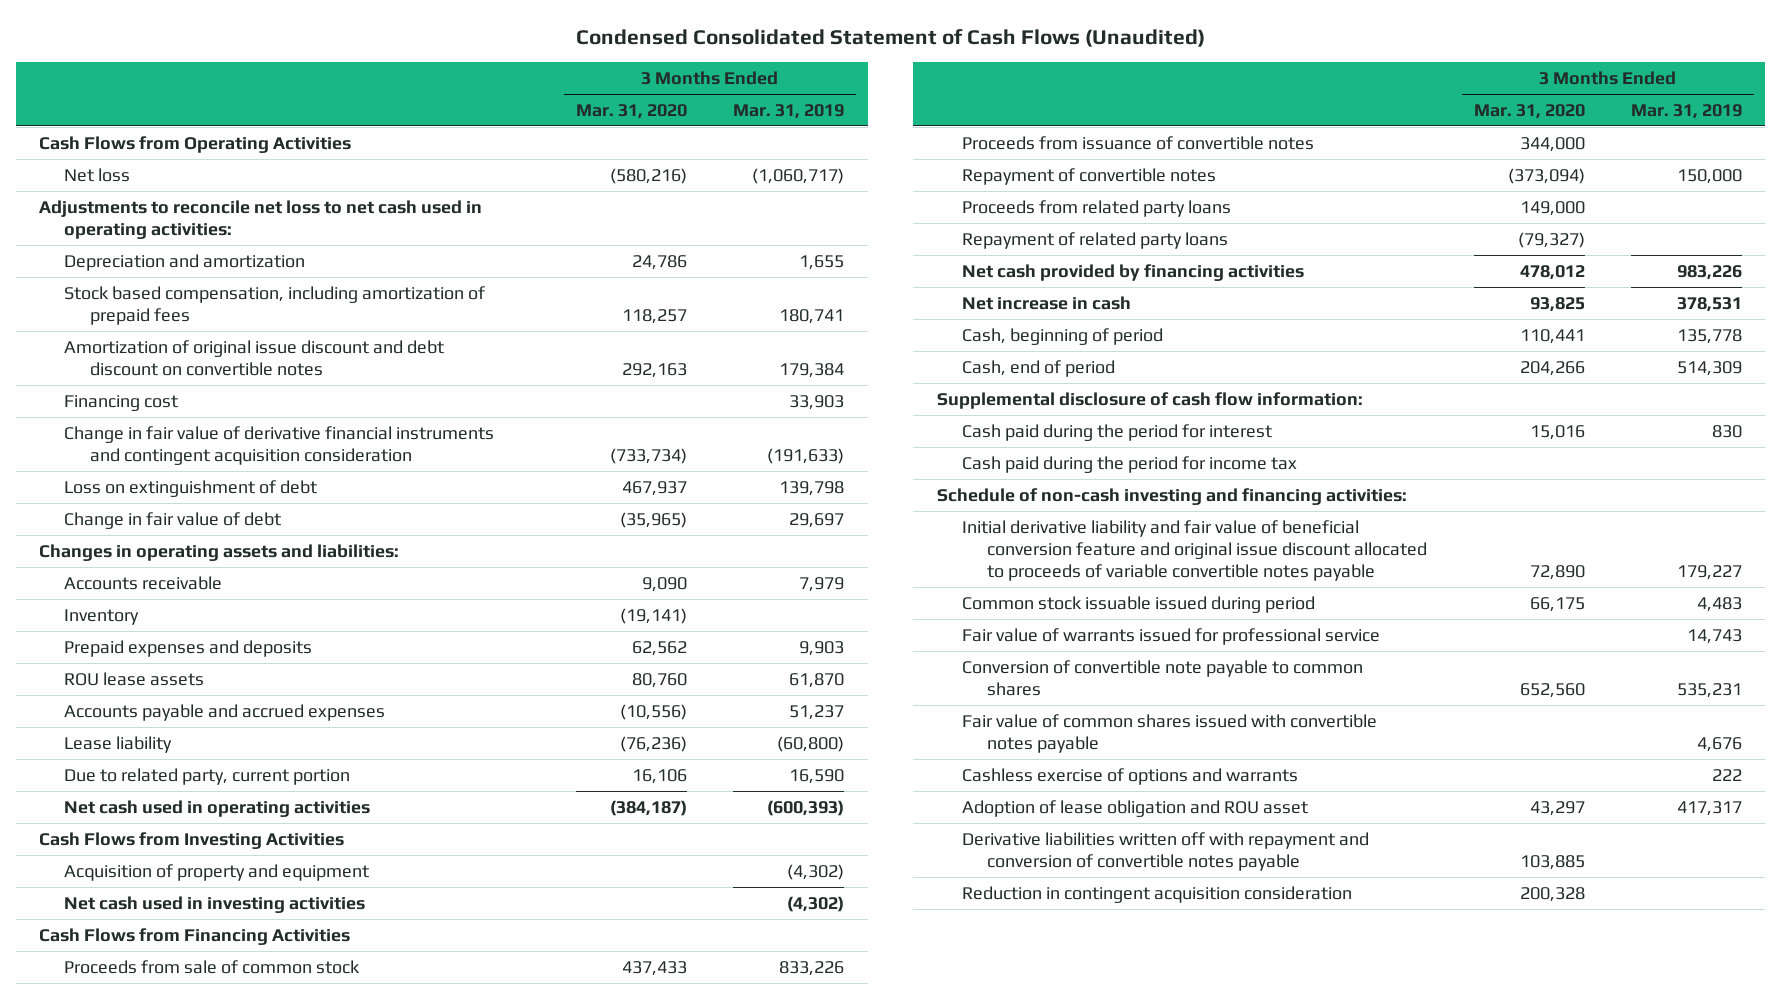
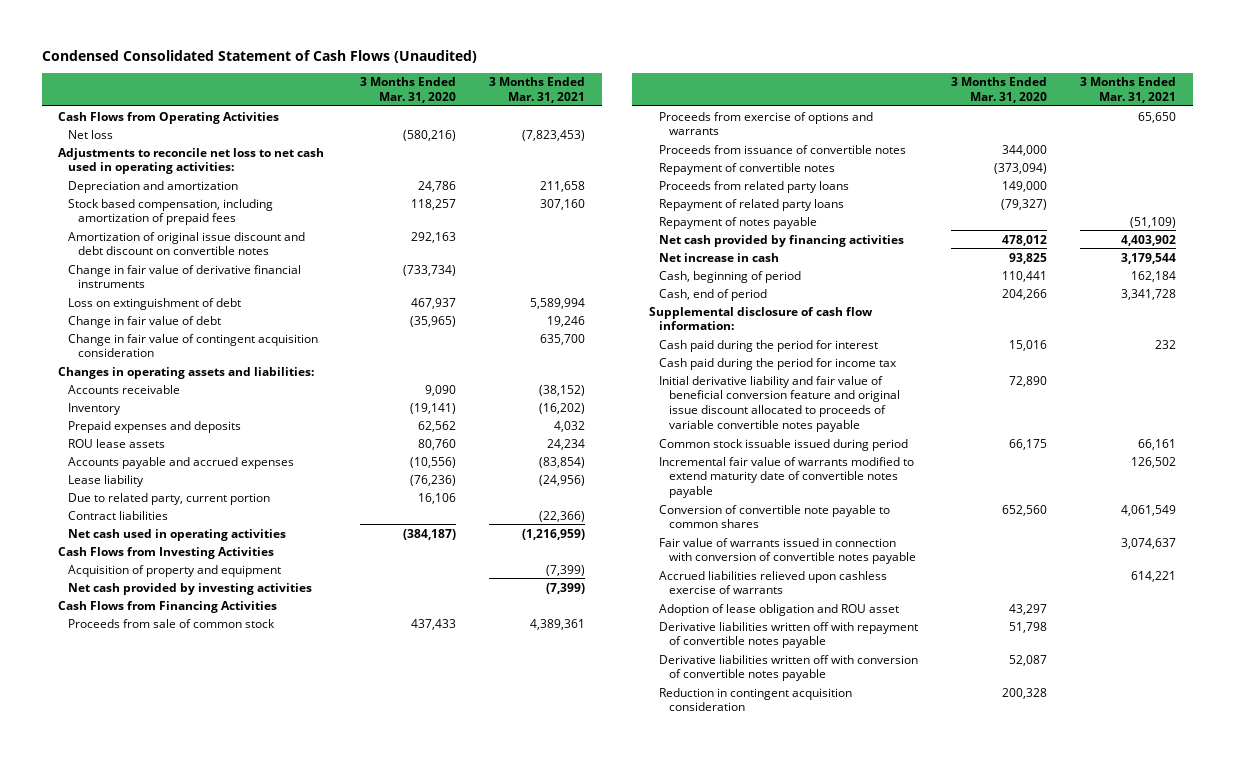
- | 3 Months Ended Mar. 31, 2020 | 3 Months Ended Mar. 31, 2019
+ | 3 Months Ended Mar. 31, 2020 | 3 Months Ended Mar. 31, 2021
- Financing cost | | 33,903
- Change in fair value of derivative financial instruments and contingent acquisition consideration | (733,734) | (191,633)
+ Change in fair value of derivative financial instruments | (733,734) |
+ Change in fair value of contingent acquisition consideration | | 635,700
+ Contract liabilities | | (22,366)
- Net cash used in investing activities | | (4,302)
+ Net cash provided by investing activities | | (7,399)
+ Proceeds from exercise of options and warrants | | 65,650
+ Repayment of notes payable | | (51,109)
- Schedule of non-cash investing and financing activities:
- Fair value of warrants issued for professional service | | 14,743
+ Incremental fair value of warrants modified to extend maturity date of convertible notes payable | | 126,502
- Fair value of common shares issued with convertible notes payable | | 4,676
- Cashless exercise of options and warrants | | 222
+ Fair value of warrants issued in connection with conversion of convertible notes payable | | 3,074,637
+ Accrued liabilities relieved upon cashless exercise of warrants | | 614,221
- Derivative liabilities written off with repayment and conversion of convertible notes payable | 103,885 |
+ Derivative liabilities written off with repayment of convertible notes payable | 51,798 |
+ Derivative liabilities written off with conversion of convertible notes payable | 52,087 |

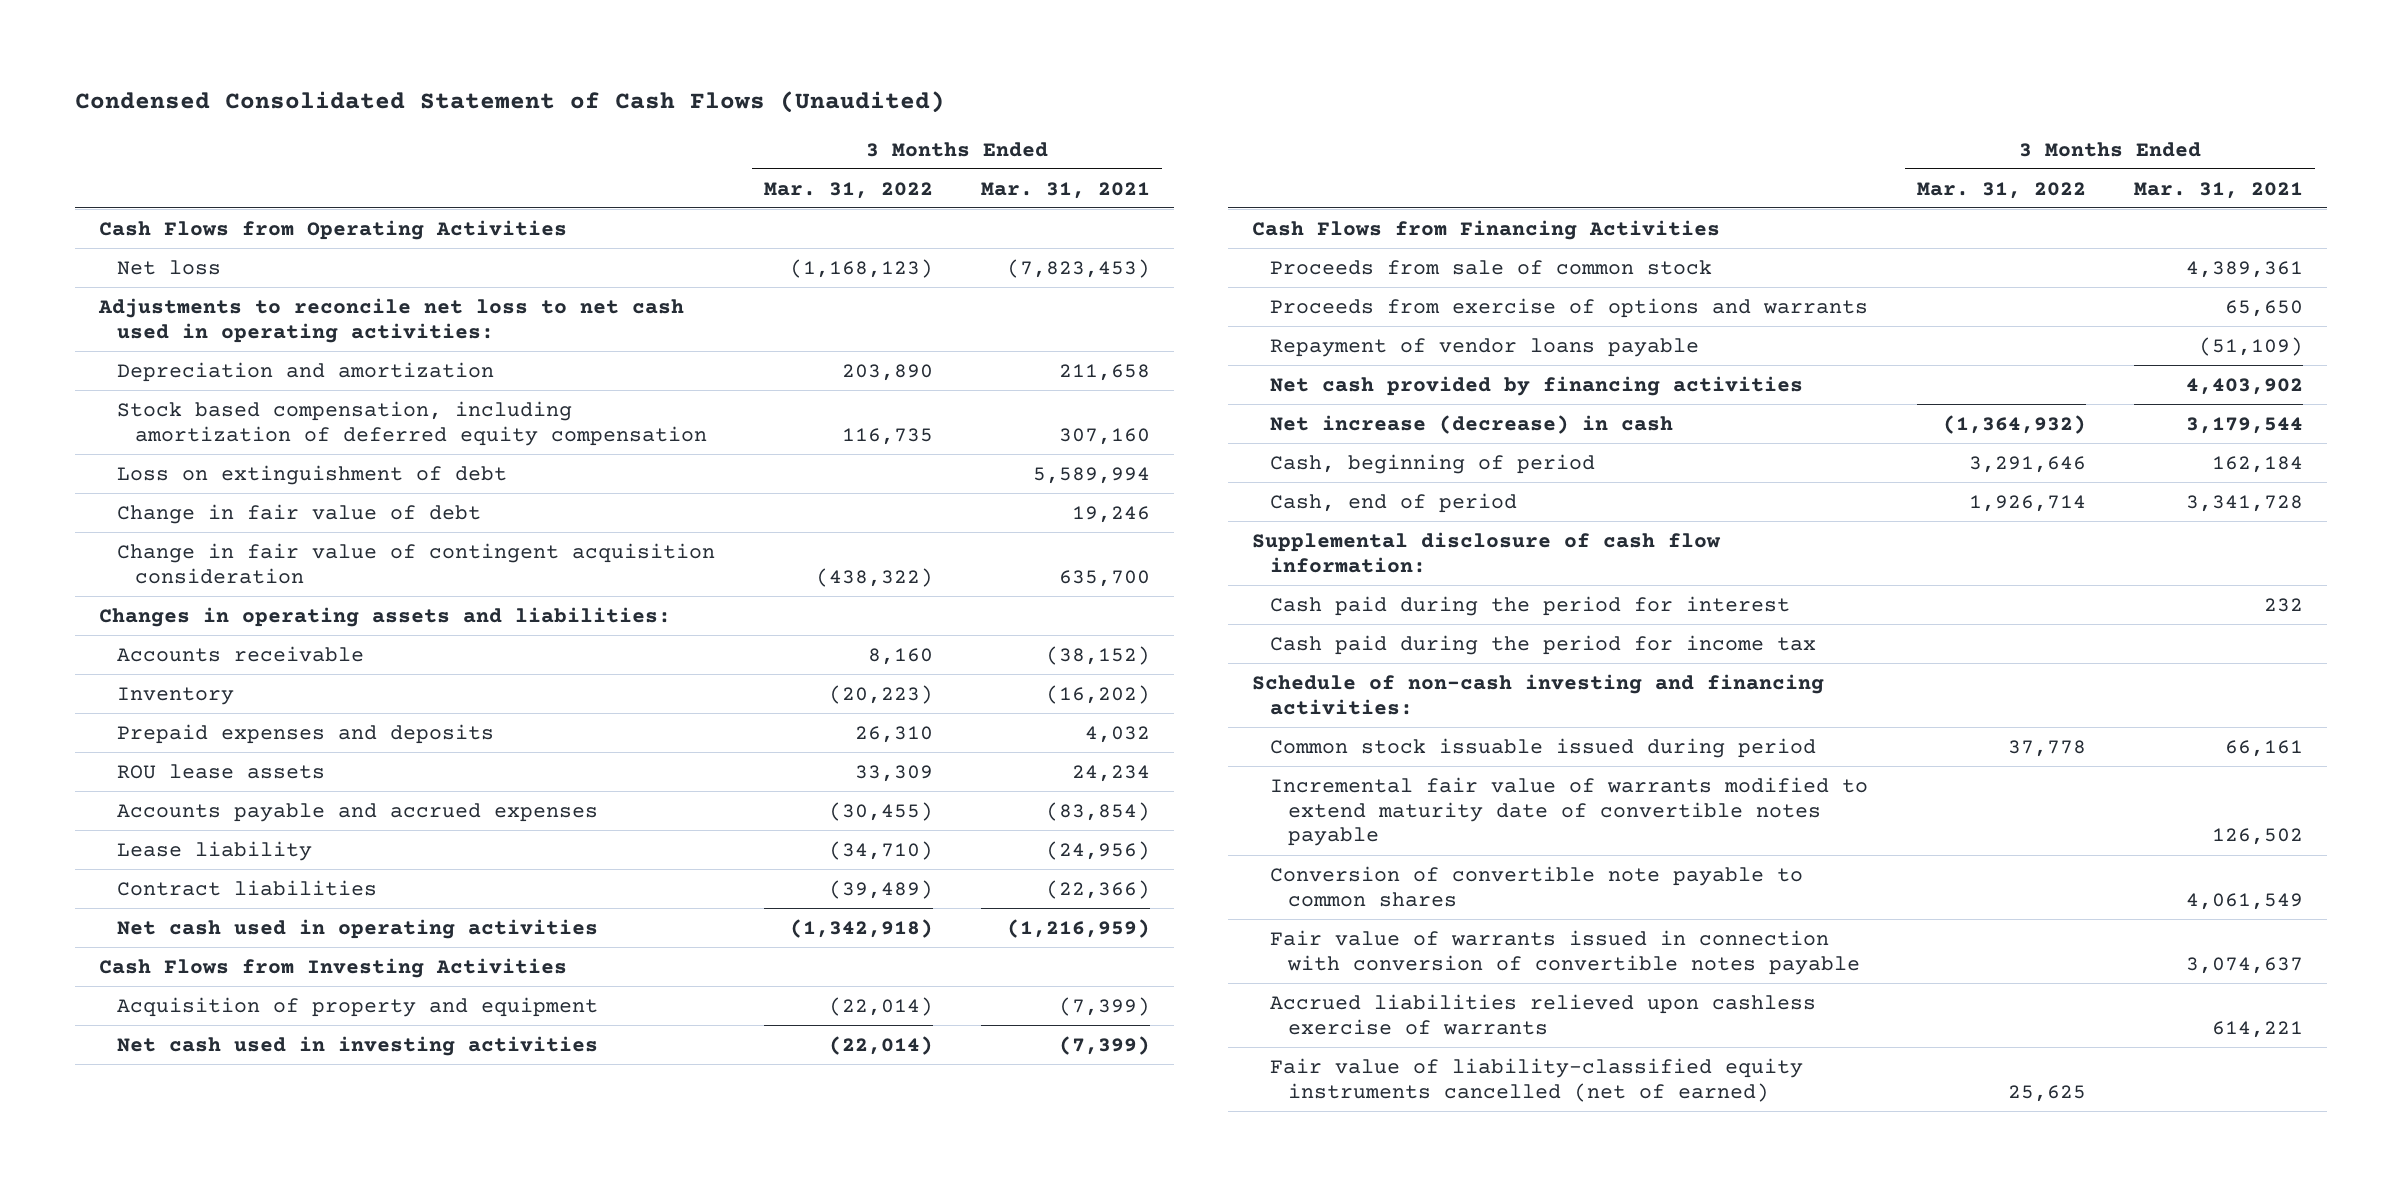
- | 3 Months Ended Mar. 31, 2020 | 3 Months Ended Mar. 31, 2021
+ | 3 Months Ended Mar. 31, 2022 | 3 Months Ended Mar. 31, 2021
- Stock based compensation, including amortization of prepaid fees | 118,257 | 307,160
- Amortization of original issue discount and debt discount on convertible notes | 292,163 |
- Change in fair value of derivative financial instruments | (733,734) |
+ Stock based compensation, including amortization of deferred equity compensation | 116,735 | 307,160
- Due to related party, current portion | 16,106 |
- Net cash provided by investing activities | | (7,399)
+ Net cash used in investing activities | (22,014) | (7,399)
- Proceeds from issuance of convertible notes | 344,000 |
- Repayment of convertible notes | (373,094) |
- Proceeds from related party loans | 149,000 |
- Repayment of related party loans | (79,327) |
- Repayment of notes payable | | (51,109)
+ Repayment of vendor loans payable | | (51,109)
- Net increase in cash | 93,825 | 3,179,544
+ Net increase (decrease) in cash | (1,364,932) | 3,179,544
- Initial derivative liability and fair value of beneficial conversion feature and original issue discount allocated to proceeds of variable convertible notes payable | 72,890 |
+ Schedule of non-cash investing and financing activities:
- Adoption of lease obligation and ROU asset | 43,297 |
- Derivative liabilities written off with repayment of convertible notes payable | 51,798 |
- Derivative liabilities written off with conversion of convertible notes payable | 52,087 |
- Reduction in contingent acquisition consideration | 200,328 |
+ Fair value of liability-classified equity instruments cancelled (net of earned) | 25,625 |

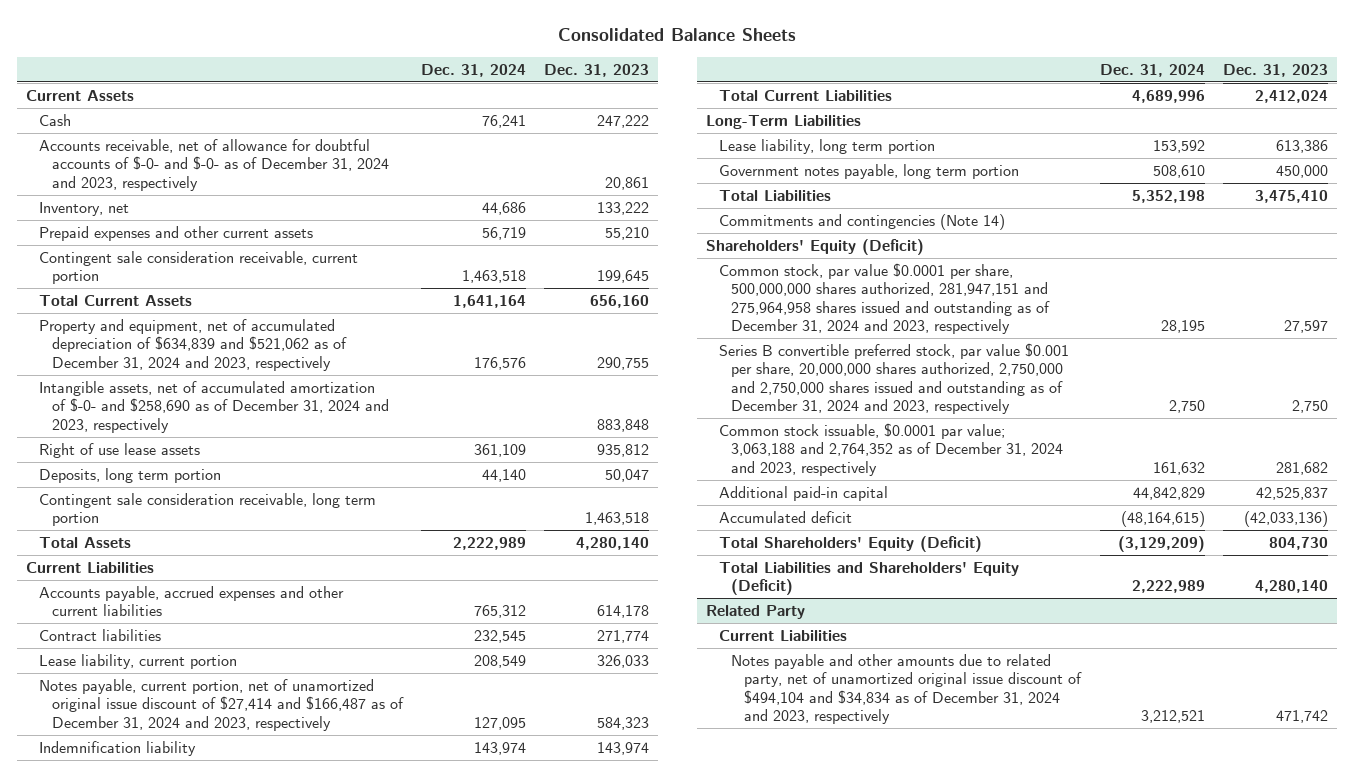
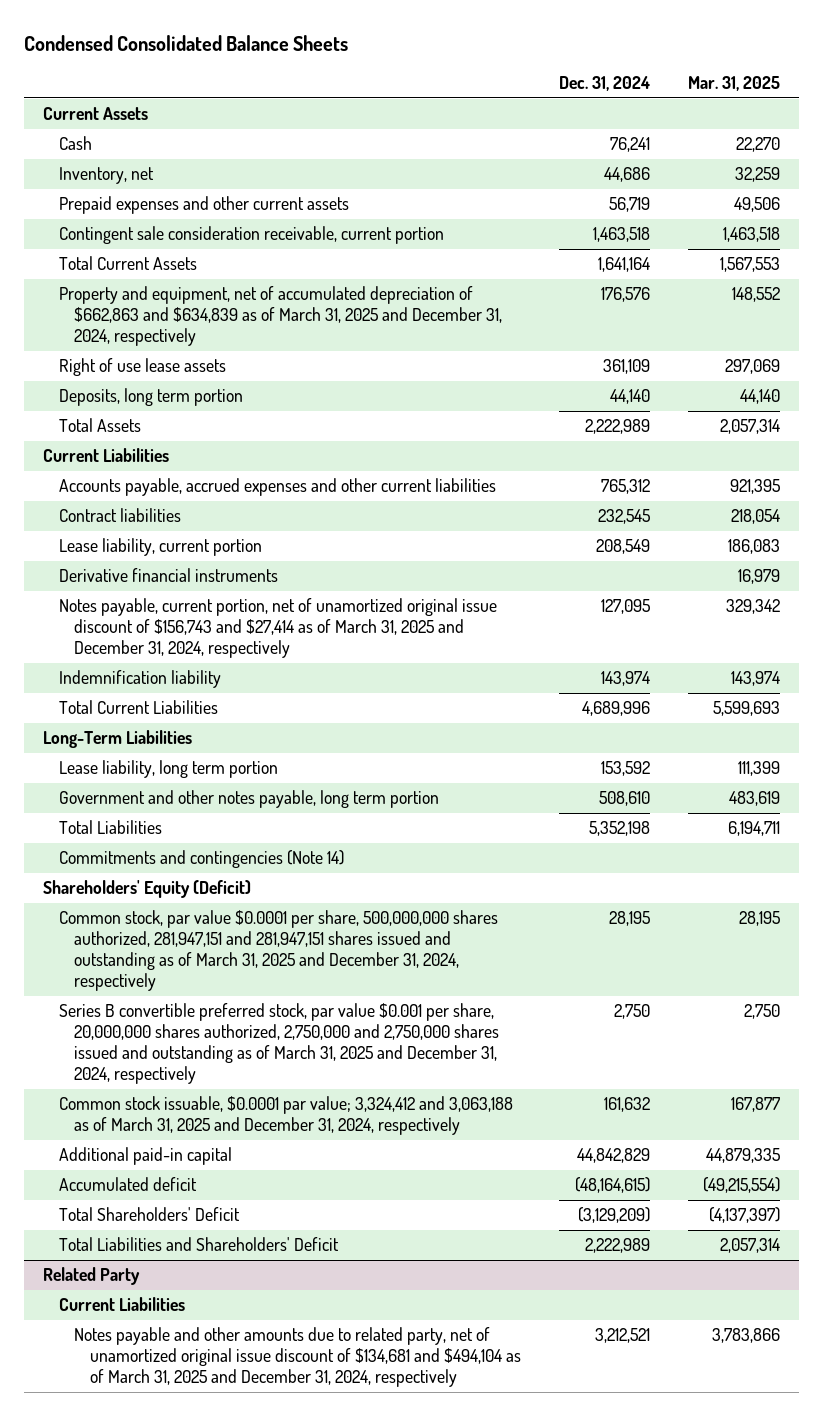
- Consolidated Balance Sheets
+ Condensed Consolidated Balance Sheets
- | Dec. 31, 2024 | Dec. 31, 2023
+ | Dec. 31, 2024 | Mar. 31, 2025
- Accounts receivable, net of allowance for doubtful accounts of $-0- and $-0- as of December 31, 2024 and 2023, respectively | | 20,861
- Property and equipment, net of accumulated depreciation of $634,839 and $521,062 as of December 31, 2024 and 2023, respectively | 176,576 | 290,755
- Intangible assets, net of accumulated amortization of $-0- and $258,690 as of December 31, 2024 and 2023, respectively | | 883,848
+ Property and equipment, net of accumulated depreciation of $662,863 and $634,839 as of March 31, 2025 and December 31, 2024, respectively | 176,576 | 148,552
- Contingent sale consideration receivable, long term portion | | 1,463,518
- Notes payable, current portion, net of unamortized original issue discount of $27,414 and $166,487 as of December 31, 2024 and 2023, respectively | 127,095 | 584,323
+ Derivative financial instruments | | 16,979
+ Notes payable, current portion, net of unamortized original issue discount of $156,743 and $27,414 as of March 31, 2025 and December 31, 2024, respectively | 127,095 | 329,342
- Government notes payable, long term portion | 508,610 | 450,000
+ Government and other notes payable, long term portion | 508,610 | 483,619
- Common stock, par value $0.0001 per share, 500,000,000 shares authorized, 281,947,151 and 275,964,958 shares issued and outstanding as of December 31, 2024 and 2023, respectively | 28,195 | 27,597
- Series B convertible preferred stock, par value $0.001 per share, 20,000,000 shares authorized, 2,750,000 and 2,750,000 shares issued and outstanding as of December 31, 2024 and 2023, respectively | 2,750 | 2,750
- Common stock issuable, $0.0001 par value; 3,063,188 and 2,764,352 as of December 31, 2024 and 2023, respectively | 161,632 | 281,682
+ Common stock, par value $0.0001 per share, 500,000,000 shares authorized, 281,947,151 and 281,947,151 shares issued and outstanding as of March 31, 2025 and December 31, 2024, respectively | 28,195 | 28,195
+ Series B convertible preferred stock, par value $0.001 per share, 20,000,000 shares authorized, 2,750,000 and 2,750,000 shares issued and outstanding as of March 31, 2025 and December 31, 2024, respectively | 2,750 | 2,750
+ Common stock issuable, $0.0001 par value; 3,324,412 and 3,063,188 as of March 31, 2025 and December 31, 2024, respectively | 161,632 | 167,877
- Total Shareholders' Equity (Deficit) | (3,129,209) | 804,730
- Total Liabilities and Shareholders' Equity (Deficit) | 2,222,989 | 4,280,140
+ Total Shareholders' Deficit | (3,129,209) | (4,137,397)
+ Total Liabilities and Shareholders' Deficit | 2,222,989 | 2,057,314
@ Related Party
- Notes payable and other amounts due to related party, net of unamortized original issue discount of $494,104 and $34,834 as of December 31, 2024 and 2023, respectively | 3,212,521 | 471,742
+ Notes payable and other amounts due to related party, net of unamortized original issue discount of $134,681 and $494,104 as of March 31, 2025 and December 31, 2024, respectively | 3,212,521 | 3,783,866

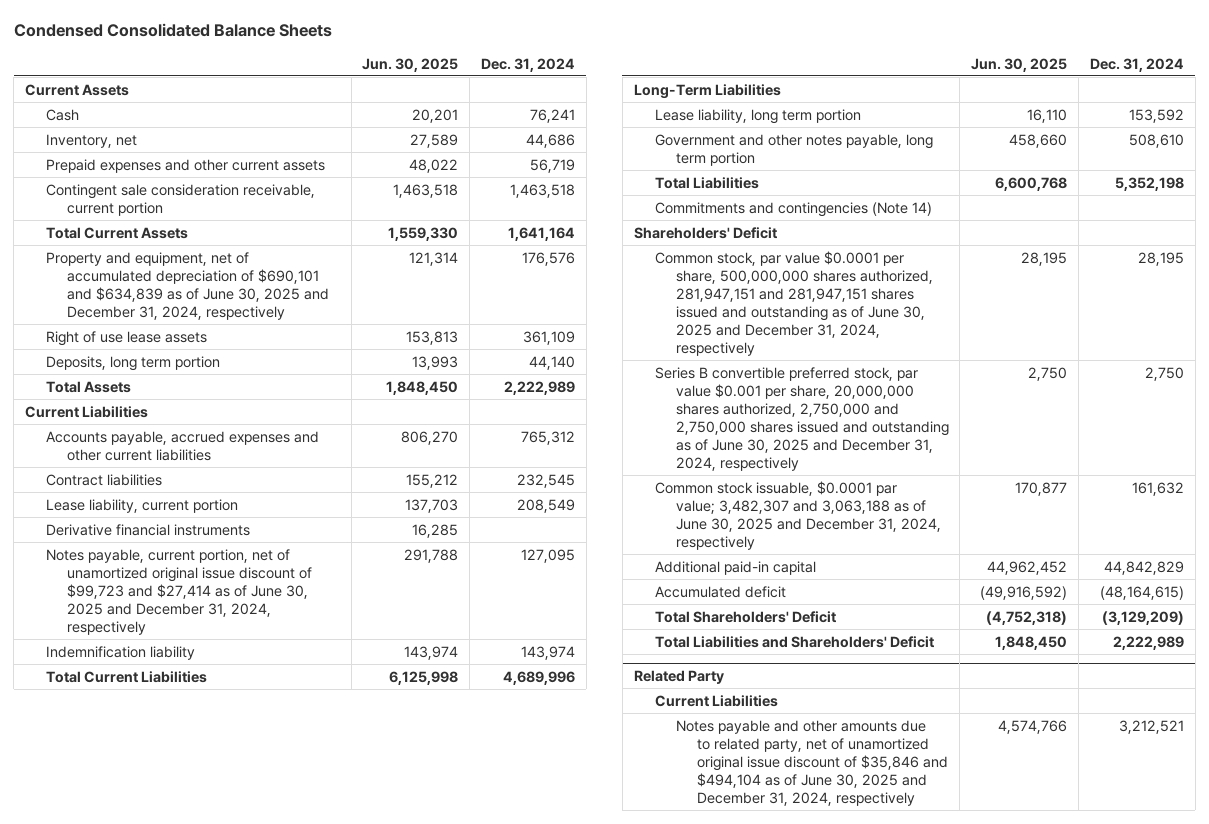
- | Dec. 31, 2024 | Mar. 31, 2025
+ | Jun. 30, 2025 | Dec. 31, 2024
- Property and equipment, net of accumulated depreciation of $662,863 and $634,839 as of March 31, 2025 and December 31, 2024, respectively | 176,576 | 148,552
+ Property and equipment, net of accumulated depreciation of $690,101 and $634,839 as of June 30, 2025 and December 31, 2024, respectively | 121,314 | 176,576
- Notes payable, current portion, net of unamortized original issue discount of $156,743 and $27,414 as of March 31, 2025 and December 31, 2024, respectively | 127,095 | 329,342
+ Notes payable, current portion, net of unamortized original issue discount of $99,723 and $27,414 as of June 30, 2025 and December 31, 2024, respectively | 291,788 | 127,095
- Shareholders' Equity (Deficit)
- Common stock, par value $0.0001 per share, 500,000,000 shares authorized, 281,947,151 and 281,947,151 shares issued and outstanding as of March 31, 2025 and December 31, 2024, respectively | 28,195 | 28,195
- Series B convertible preferred stock, par value $0.001 per share, 20,000,000 shares authorized, 2,750,000 and 2,750,000 shares issued and outstanding as of March 31, 2025 and December 31, 2024, respectively | 2,750 | 2,750
- Common stock issuable, $0.0001 par value; 3,324,412 and 3,063,188 as of March 31, 2025 and December 31, 2024, respectively | 161,632 | 167,877
+ Shareholders' Deficit
+ Common stock, par value $0.0001 per share, 500,000,000 shares authorized, 281,947,151 and 281,947,151 shares issued and outstanding as of June 30, 2025 and December 31, 2024, respectively | 28,195 | 28,195
+ Series B convertible preferred stock, par value $0.001 per share, 20,000,000 shares authorized, 2,750,000 and 2,750,000 shares issued and outstanding as of June 30, 2025 and December 31, 2024, respectively | 2,750 | 2,750
+ Common stock issuable, $0.0001 par value; 3,482,307 and 3,063,188 as of June 30, 2025 and December 31, 2024, respectively | 170,877 | 161,632
@ Related Party
- Notes payable and other amounts due to related party, net of unamortized original issue discount of $134,681 and $494,104 as of March 31, 2025 and December 31, 2024, respectively | 3,212,521 | 3,783,866
+ Notes payable and other amounts due to related party, net of unamortized original issue discount of $35,846 and $494,104 as of June 30, 2025 and December 31, 2024, respectively | 4,574,766 | 3,212,521

